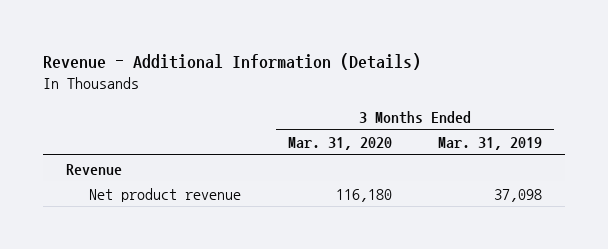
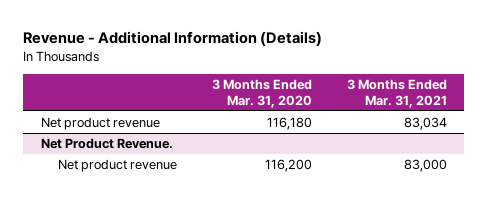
- | 3 Months Ended Mar. 31, 2020 | 3 Months Ended Mar. 31, 2019
+ | 3 Months Ended Mar. 31, 2020 | 3 Months Ended Mar. 31, 2021
- Revenue
+ Net Product Revenue.
+ Net product revenue | 116,200 | 83,000

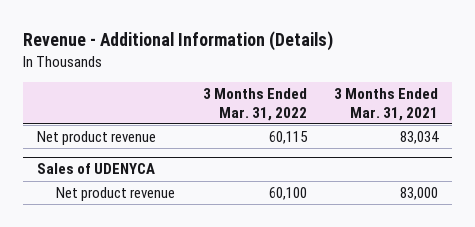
- | 3 Months Ended Mar. 31, 2020 | 3 Months Ended Mar. 31, 2021
+ | 3 Months Ended Mar. 31, 2022 | 3 Months Ended Mar. 31, 2021
- Net Product Revenue.
+ Sales of UDENYCA

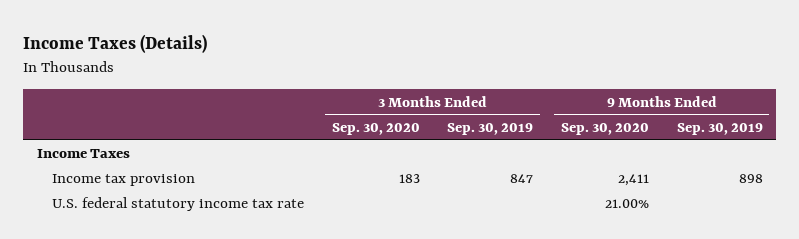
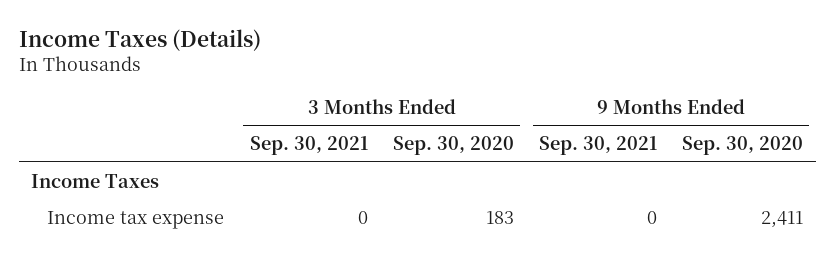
- | 3 Months Ended Sep. 30, 2020 | 3 Months Ended Sep. 30, 2019 | 9 Months Ended Sep. 30, 2020 | 9 Months Ended Sep. 30, 2019
+ | 3 Months Ended Sep. 30, 2021 | 3 Months Ended Sep. 30, 2020 | 9 Months Ended Sep. 30, 2021 | 9 Months Ended Sep. 30, 2020
- Income tax provision | 183 | 847 | 2,411 | 898
- U.S. federal statutory income tax rate | | | 21.00% |
+ Income tax expense | 0 | 183 | 0 | 2,411

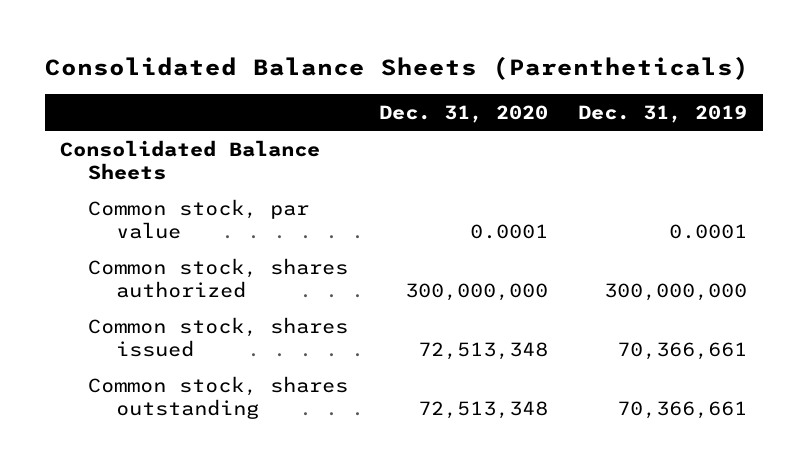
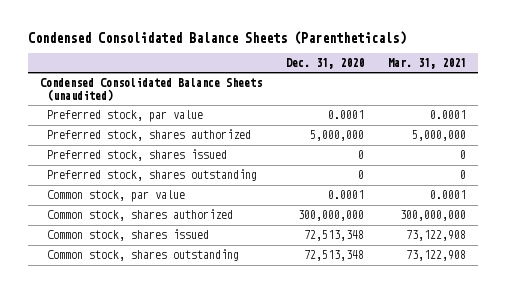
- Consolidated Balance Sheets (Parentheticals)
+ Condensed Consolidated Balance Sheets (Parentheticals)
- | Dec. 31, 2020 | Dec. 31, 2019
+ | Dec. 31, 2020 | Mar. 31, 2021
- Consolidated Balance Sheets
+ Condensed Consolidated Balance Sheets (unaudited)
+ Preferred stock, par value | 0.0001 | 0.0001
+ Preferred stock, shares authorized | 5,000,000 | 5,000,000
+ Preferred stock, shares issued | 0 | 0
+ Preferred stock, shares outstanding | 0 | 0

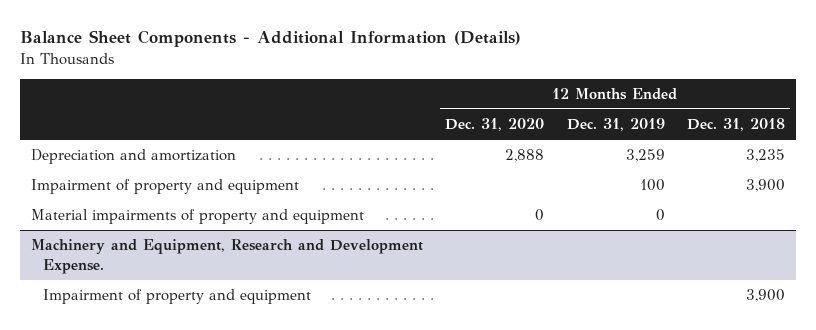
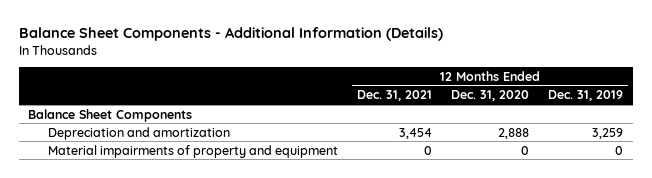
- | 12 Months Ended Dec. 31, 2020 | 12 Months Ended Dec. 31, 2019 | 12 Months Ended Dec. 31, 2018
+ | 12 Months Ended Dec. 31, 2021 | 12 Months Ended Dec. 31, 2020 | 12 Months Ended Dec. 31, 2019
+ Balance Sheet Components
- Impairment of property and equipment | | 100 | 3,900
- Machinery and Equipment, Research and Development Expense.
- Impairment of property and equipment | | | 3,900

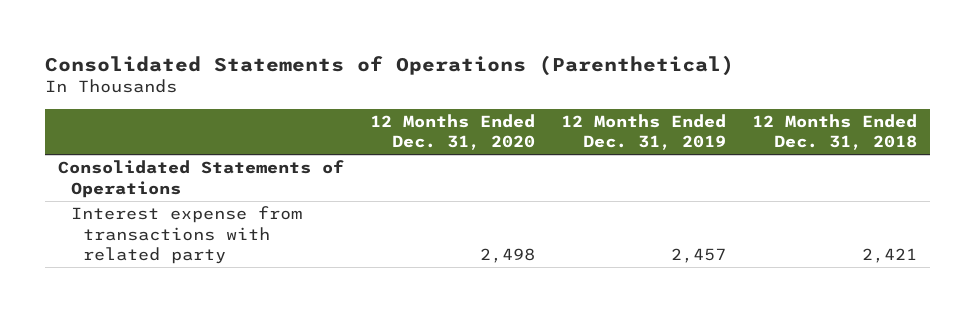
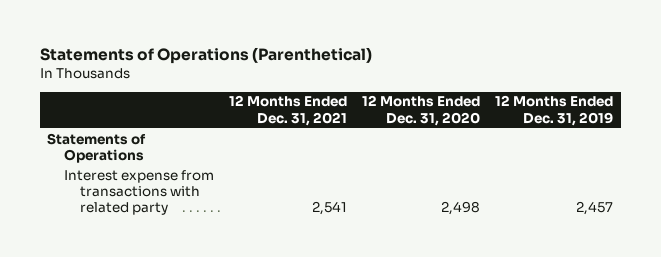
- Consolidated Statements of Operations (Parenthetical)
+ Statements of Operations (Parenthetical)
- | 12 Months Ended Dec. 31, 2020 | 12 Months Ended Dec. 31, 2019 | 12 Months Ended Dec. 31, 2018
+ | 12 Months Ended Dec. 31, 2021 | 12 Months Ended Dec. 31, 2020 | 12 Months Ended Dec. 31, 2019
- Consolidated Statements of Operations
+ Statements of Operations

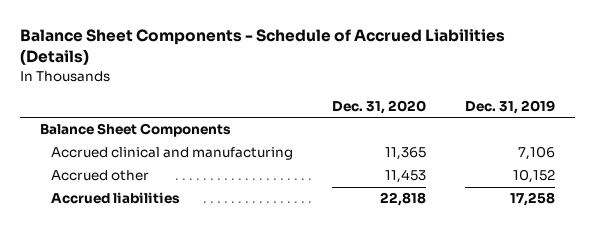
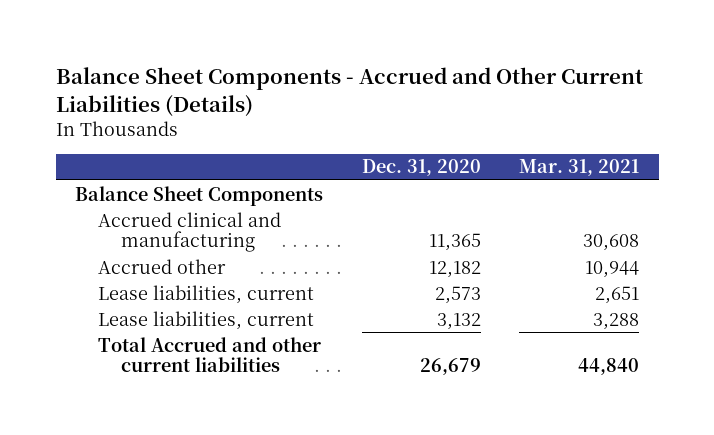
- Balance Sheet Components - Schedule of Accrued Liabilities (Details)
+ Balance Sheet Components - Accrued and Other Current Liabilities (Details)
- | Dec. 31, 2020 | Dec. 31, 2019
+ | Dec. 31, 2020 | Mar. 31, 2021
- Accrued other | 11,453 | 10,152
- Accrued liabilities | 22,818 | 17,258
+ Accrued other | 12,182 | 10,944
+ Lease liabilities, current | 2,573 | 2,651
+ Lease liabilities, current | 3,132 | 3,288
+ Total Accrued and other current liabilities | 26,679 | 44,840

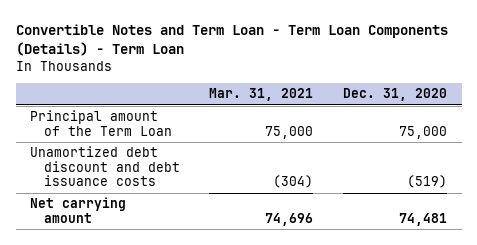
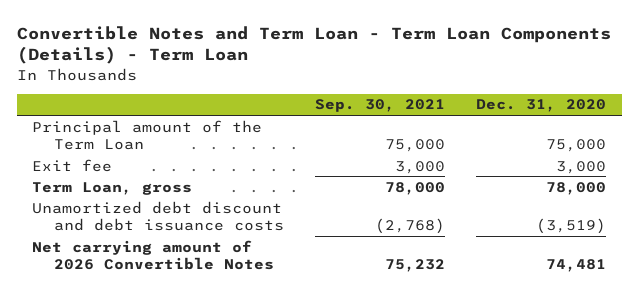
- | Mar. 31, 2021 | Dec. 31, 2020
+ | Sep. 30, 2021 | Dec. 31, 2020
- Unamortized debt discount and debt issuance costs | (304) | (519)
- Net carrying amount | 74,696 | 74,481
+ Exit fee | 3,000 | 3,000
+ Term Loan, gross | 78,000 | 78,000
+ Unamortized debt discount and debt issuance costs | (2,768) | (3,519)
+ Net carrying amount of 2026 Convertible Notes | 75,232 | 74,481

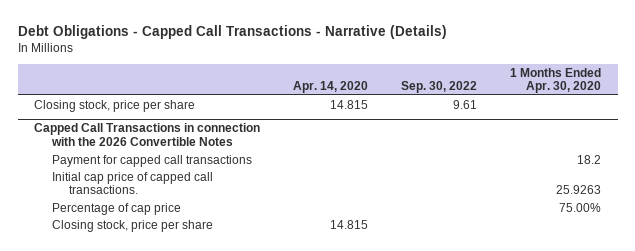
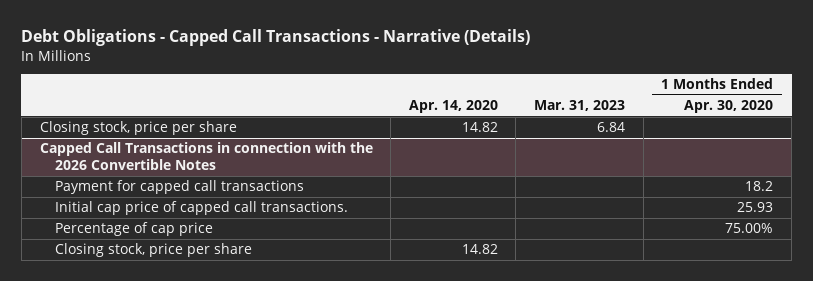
- | Apr. 14, 2020 | Sep. 30, 2022 | 1 Months Ended Apr. 30, 2020
+ | Apr. 14, 2020 | Mar. 31, 2023 | 1 Months Ended Apr. 30, 2020
- Closing stock, price per share | 14.815 | 9.61 |
+ Closing stock, price per share | 14.82 | 6.84 |
@ Capped Call Transactions in connection with the 2026 Convertible Notes
- Initial cap price of capped call transactions. | | | 25.9263
+ Initial cap price of capped call transactions. | | | 25.93
- Closing stock, price per share | 14.815 | |
+ Closing stock, price per share | 14.82 | |

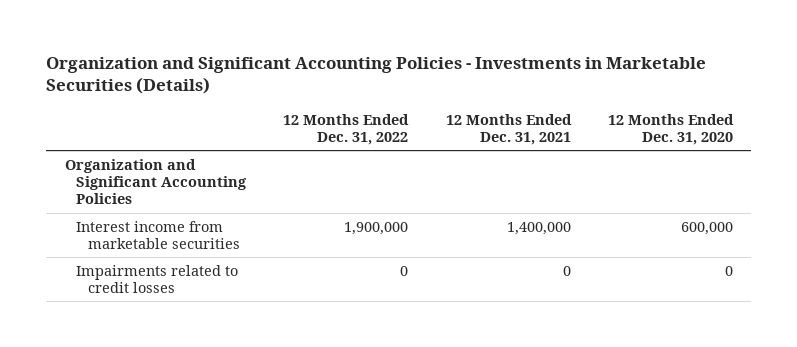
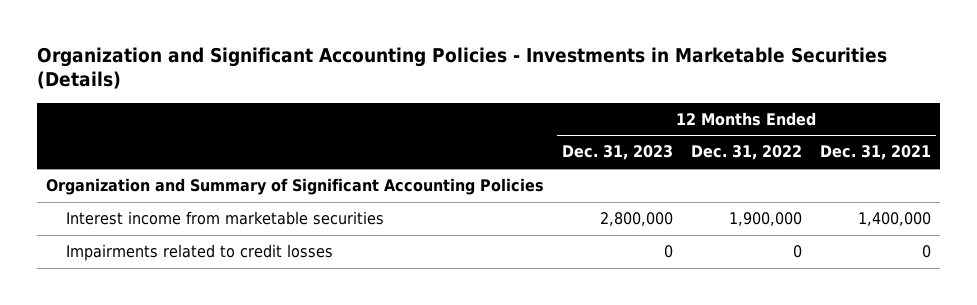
- | 12 Months Ended Dec. 31, 2022 | 12 Months Ended Dec. 31, 2021 | 12 Months Ended Dec. 31, 2020
+ | 12 Months Ended Dec. 31, 2023 | 12 Months Ended Dec. 31, 2022 | 12 Months Ended Dec. 31, 2021
- Organization and Significant Accounting Policies
+ Organization and Summary of Significant Accounting Policies

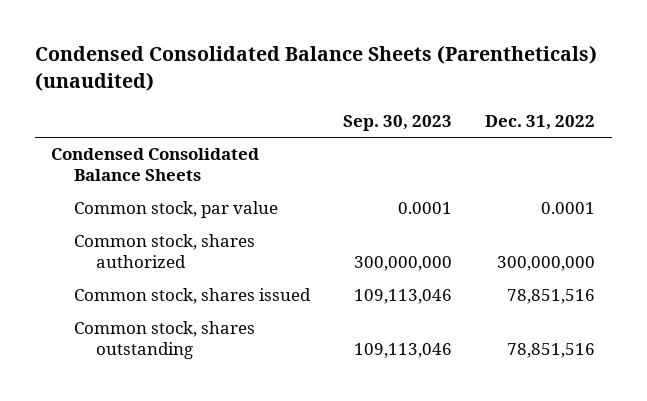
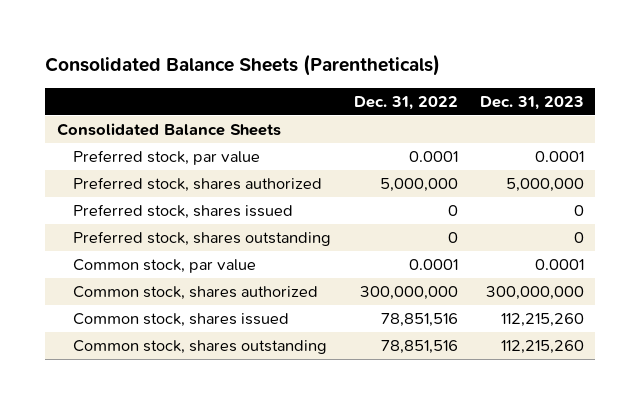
- Condensed Consolidated Balance Sheets (Parentheticals) (unaudited)
+ Consolidated Balance Sheets (Parentheticals)
- | Sep. 30, 2023 | Dec. 31, 2022
+ | Dec. 31, 2022 | Dec. 31, 2023
- Condensed Consolidated Balance Sheets
+ Consolidated Balance Sheets
+ Preferred stock, par value | 0.0001 | 0.0001
+ Preferred stock, shares authorized | 5,000,000 | 5,000,000
+ Preferred stock, shares issued | 0 | 0
+ Preferred stock, shares outstanding | 0 | 0

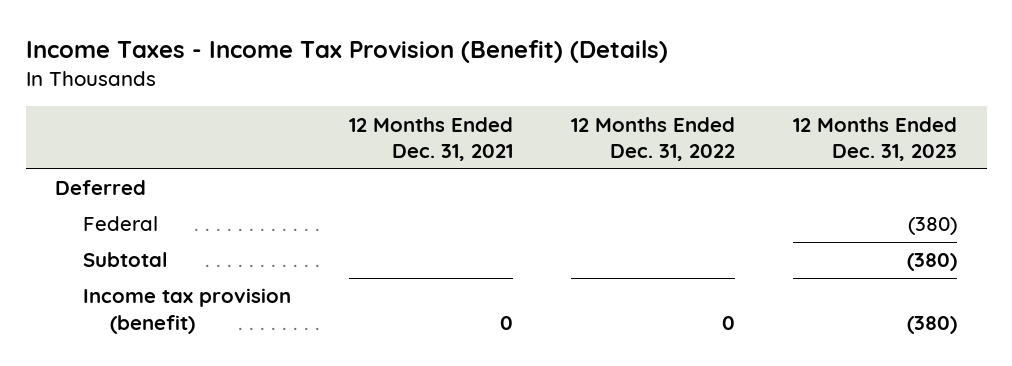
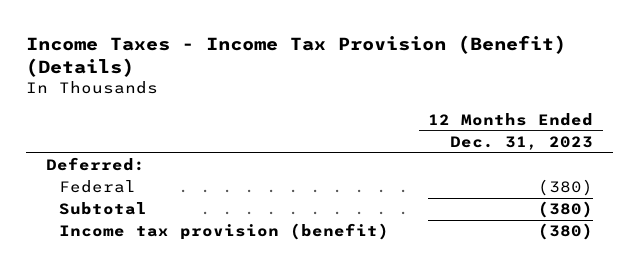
- | 12 Months Ended Dec. 31, 2021 | 12 Months Ended Dec. 31, 2022 | 12 Months Ended Dec. 31, 2023
+ | 12 Months Ended Dec. 31, 2023
- Deferred
+ Deferred:

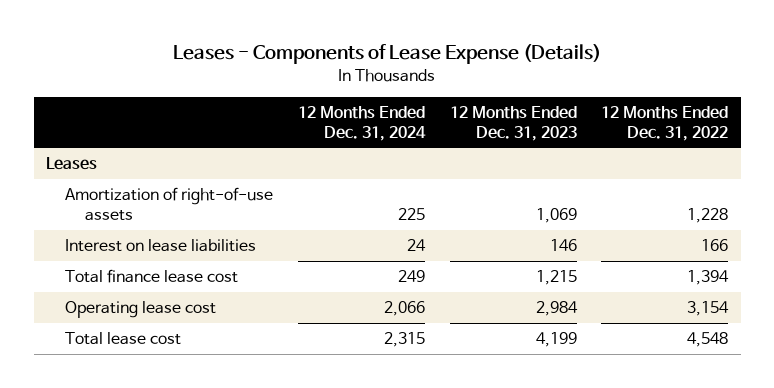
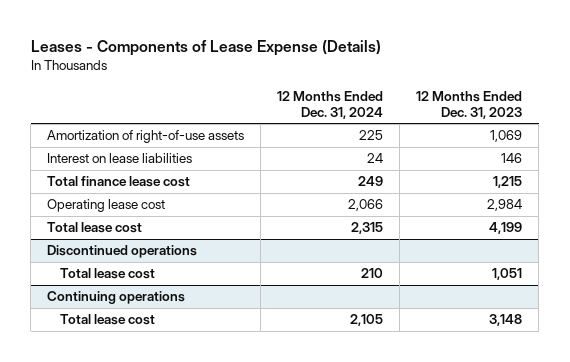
- | 12 Months Ended Dec. 31, 2024 | 12 Months Ended Dec. 31, 2023 | 12 Months Ended Dec. 31, 2022
+ | 12 Months Ended Dec. 31, 2024 | 12 Months Ended Dec. 31, 2023
- Leases
+ Discontinued operations
+ Total lease cost | 210 | 1,051
+ Continuing operations
+ Total lease cost | 2,105 | 3,148

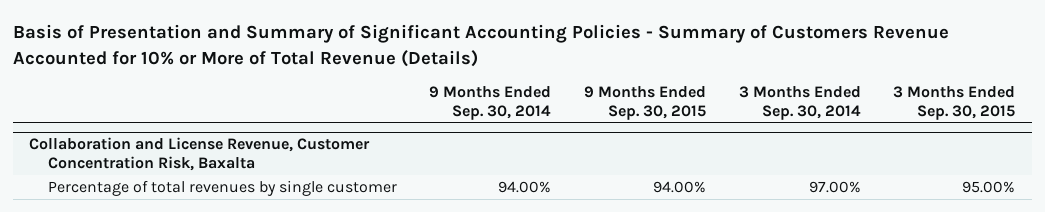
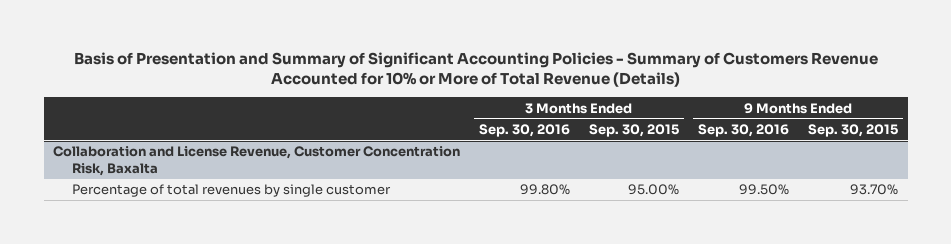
- | 9 Months Ended Sep. 30, 2014 | 9 Months Ended Sep. 30, 2015 | 3 Months Ended Sep. 30, 2014 | 3 Months Ended Sep. 30, 2015
+ | 3 Months Ended Sep. 30, 2016 | 3 Months Ended Sep. 30, 2015 | 9 Months Ended Sep. 30, 2016 | 9 Months Ended Sep. 30, 2015
@ Collaboration and License Revenue, Customer Concentration Risk, Baxalta
- Percentage of total revenues by single customer | 94.00% | 94.00% | 97.00% | 95.00%
+ Percentage of total revenues by single customer | 99.80% | 95.00% | 99.50% | 93.70%

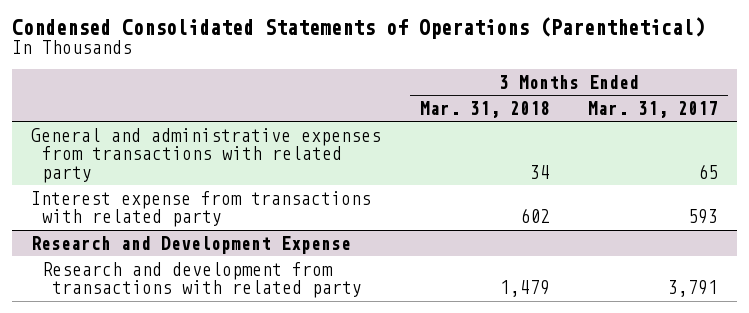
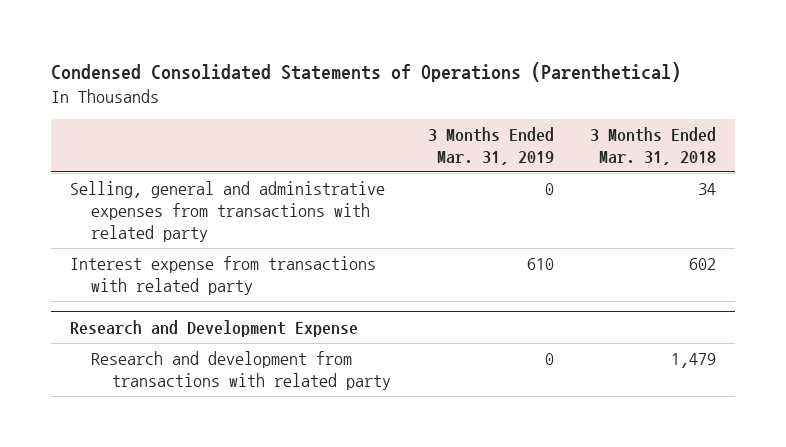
- | 3 Months Ended Mar. 31, 2018 | 3 Months Ended Mar. 31, 2017
+ | 3 Months Ended Mar. 31, 2019 | 3 Months Ended Mar. 31, 2018
- General and administrative expenses from transactions with related party | 34 | 65
+ Selling, general and administrative expenses from transactions with related party | 0 | 34

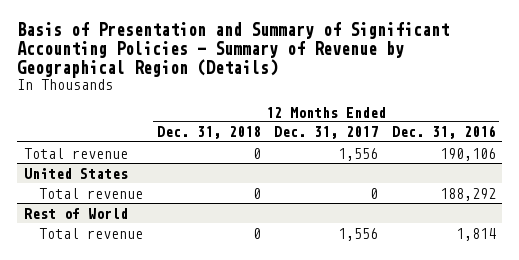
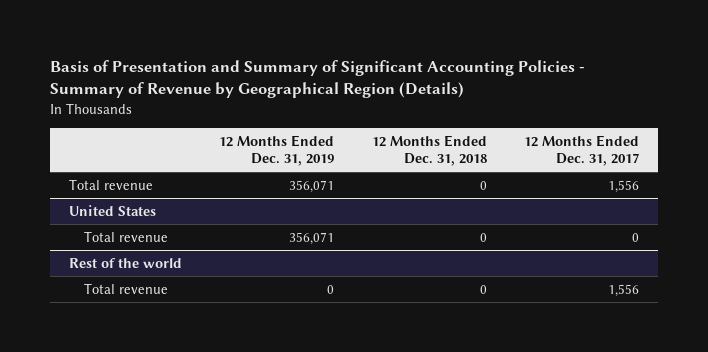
- | 12 Months Ended Dec. 31, 2018 | 12 Months Ended Dec. 31, 2017 | 12 Months Ended Dec. 31, 2016
+ | 12 Months Ended Dec. 31, 2019 | 12 Months Ended Dec. 31, 2018 | 12 Months Ended Dec. 31, 2017
- Rest of World
+ Rest of the world

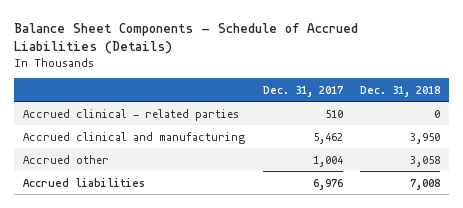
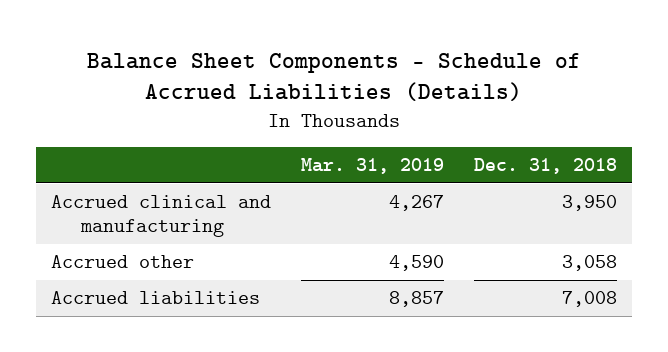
- | Dec. 31, 2017 | Dec. 31, 2018
+ | Mar. 31, 2019 | Dec. 31, 2018
- Accrued clinical - related parties | 510 | 0

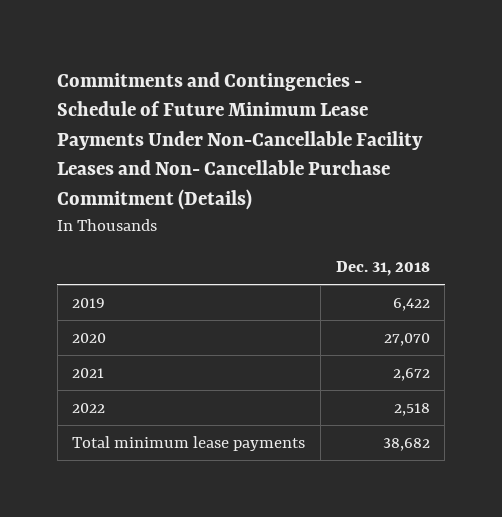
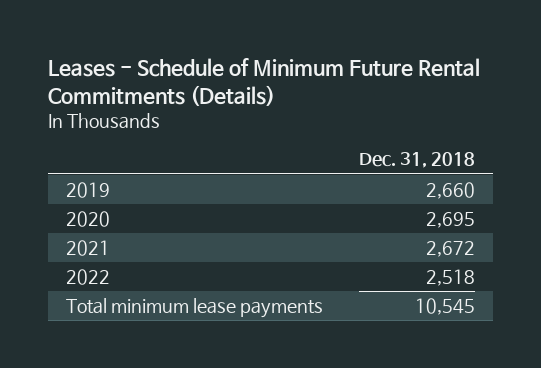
- Commitments and Contingencies - Schedule of Future Minimum Lease Payments Under Non-Cancellable Facility Leases and Non- Cancellable Purchase Commitment (Details)
+ Leases - Schedule of Minimum Future Rental Commitments (Details)
- 2019 | 6,422
- 2020 | 27,070
+ 2019 | 2,660
+ 2020 | 2,695
- Total minimum lease payments | 38,682
+ Total minimum lease payments | 10,545

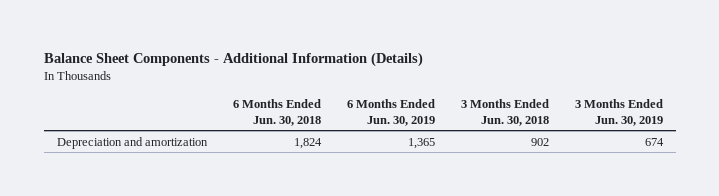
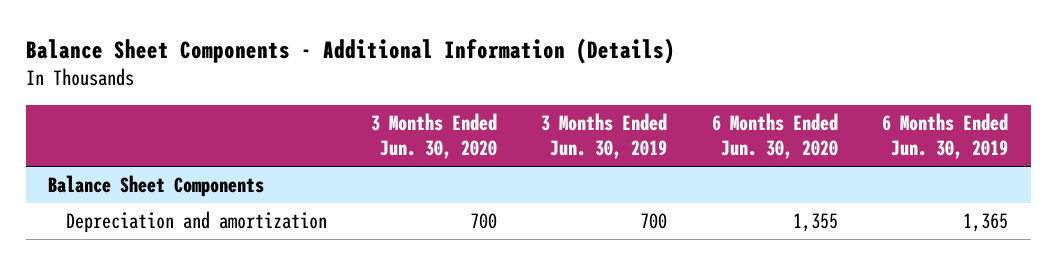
- | 6 Months Ended Jun. 30, 2018 | 6 Months Ended Jun. 30, 2019 | 3 Months Ended Jun. 30, 2018 | 3 Months Ended Jun. 30, 2019
+ | 3 Months Ended Jun. 30, 2020 | 3 Months Ended Jun. 30, 2019 | 6 Months Ended Jun. 30, 2020 | 6 Months Ended Jun. 30, 2019
- Depreciation and amortization | 1,824 | 1,365 | 902 | 674
+ Balance Sheet Components
+ Depreciation and amortization | 700 | 700 | 1,355 | 1,365

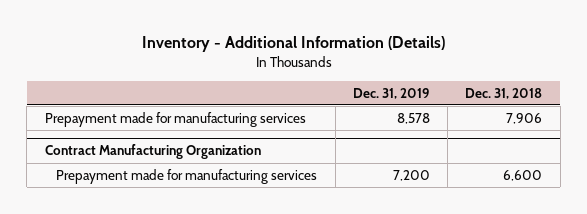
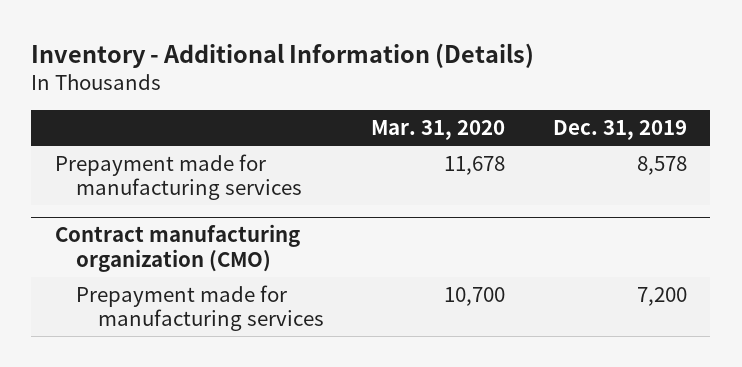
- | Dec. 31, 2019 | Dec. 31, 2018
+ | Mar. 31, 2020 | Dec. 31, 2019
- Contract Manufacturing Organization
+ Contract manufacturing organization (CMO)

